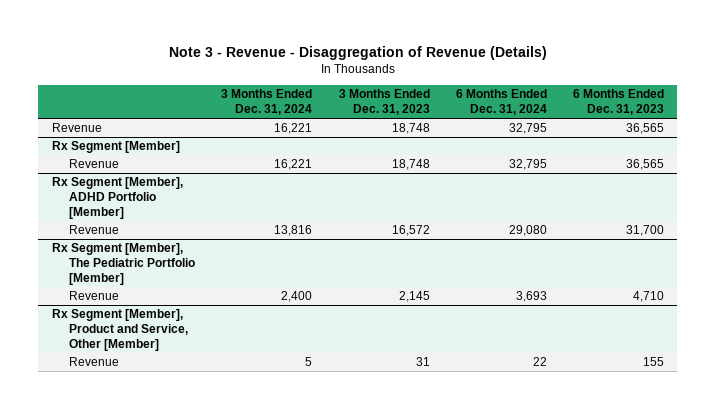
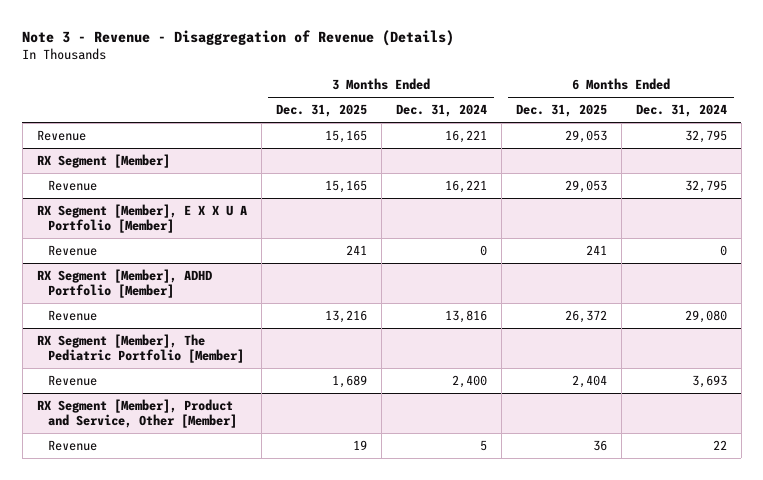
- | 3 Months Ended Dec. 31, 2024 | 3 Months Ended Dec. 31, 2023 | 6 Months Ended Dec. 31, 2024 | 6 Months Ended Dec. 31, 2023
+ | 3 Months Ended Dec. 31, 2025 | 3 Months Ended Dec. 31, 2024 | 6 Months Ended Dec. 31, 2025 | 6 Months Ended Dec. 31, 2024
- Rx Segment [Member]
+ RX Segment [Member]
- Rx Segment [Member], ADHD Portfolio [Member]
+ RX Segment [Member], E X X U A Portfolio [Member]
+ Revenue | 241 | 0 | 241 | 0
+ RX Segment [Member], ADHD Portfolio [Member]
- Rx Segment [Member], The Pediatric Portfolio [Member]
+ RX Segment [Member], The Pediatric Portfolio [Member]
- Rx Segment [Member], Product and Service, Other [Member]
+ RX Segment [Member], Product and Service, Other [Member]

